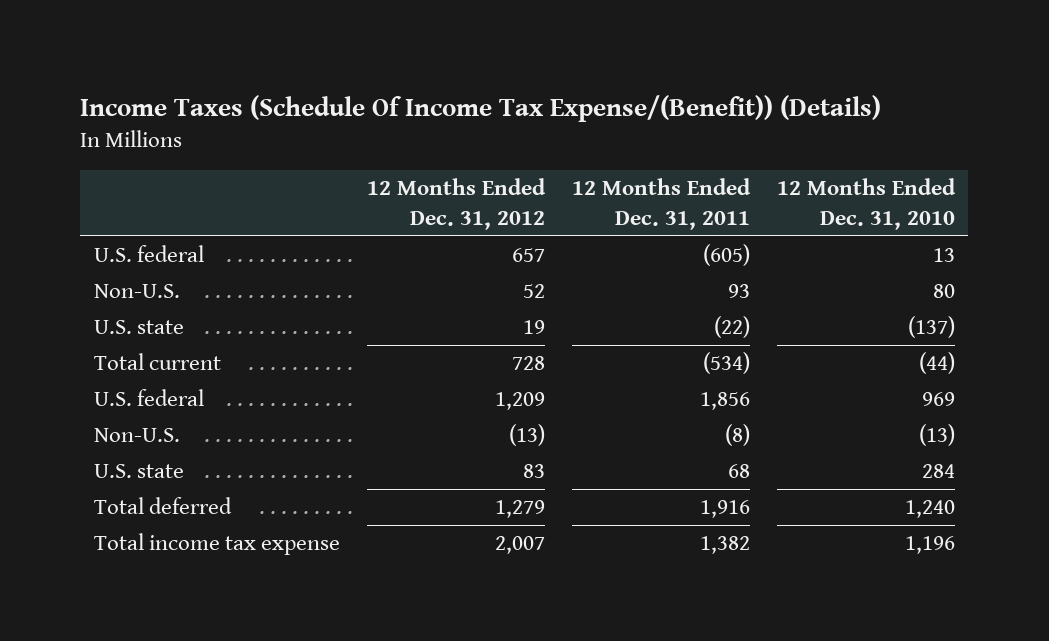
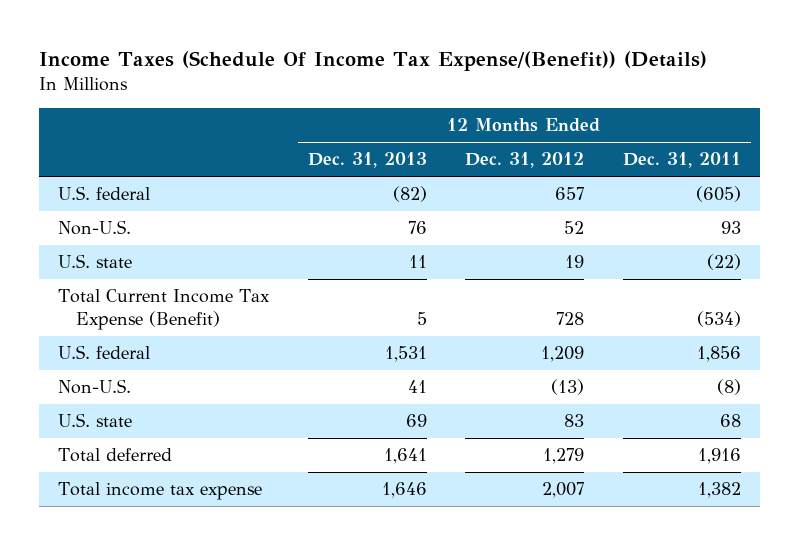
- | 12 Months Ended Dec. 31, 2012 | 12 Months Ended Dec. 31, 2011 | 12 Months Ended Dec. 31, 2010
+ | 12 Months Ended Dec. 31, 2013 | 12 Months Ended Dec. 31, 2012 | 12 Months Ended Dec. 31, 2011
- Total current | 728 | (534) | (44)
+ Total Current Income Tax Expense (Benefit) | 5 | 728 | (534)

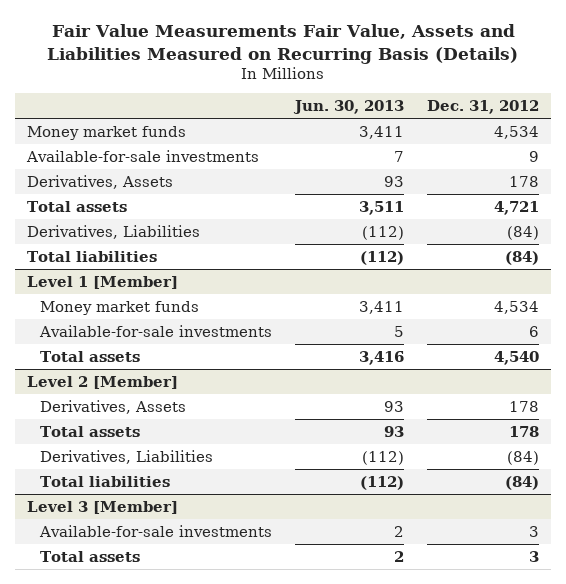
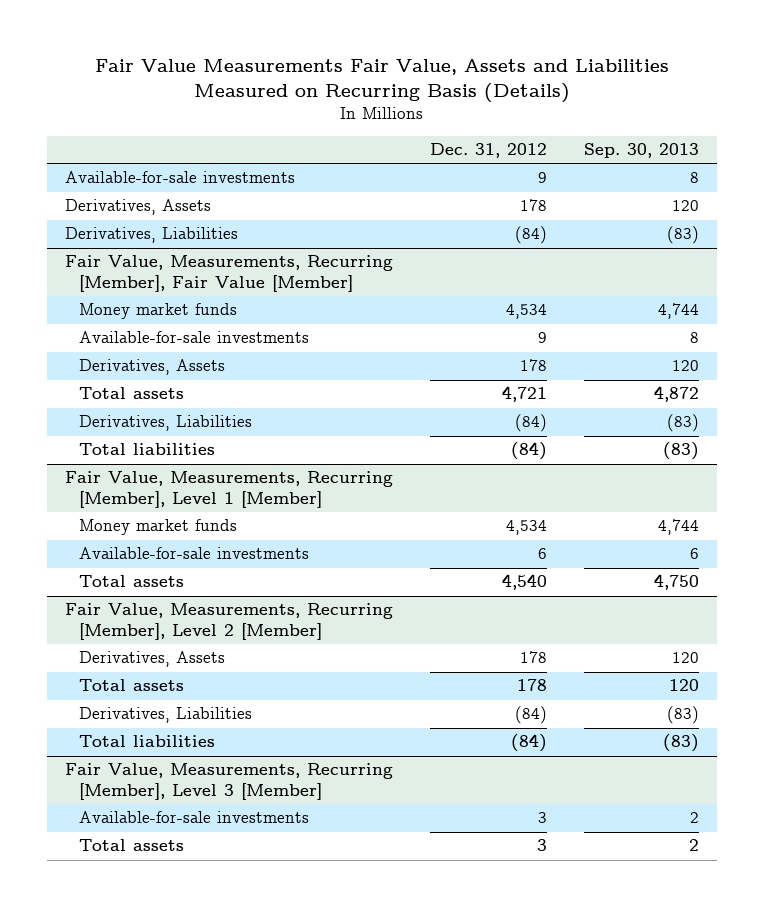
- | Jun. 30, 2013 | Dec. 31, 2012
+ | Dec. 31, 2012 | Sep. 30, 2013
+ Available-for-sale investments | 9 | 8
+ Derivatives, Assets | 178 | 120
+ Derivatives, Liabilities | (84) | (83)
+ Fair Value, Measurements, Recurring [Member], Fair Value [Member]
- Level 1 [Member]
+ Fair Value, Measurements, Recurring [Member], Level 1 [Member]
- Level 2 [Member]
+ Fair Value, Measurements, Recurring [Member], Level 2 [Member]
- Level 3 [Member]
+ Fair Value, Measurements, Recurring [Member], Level 3 [Member]

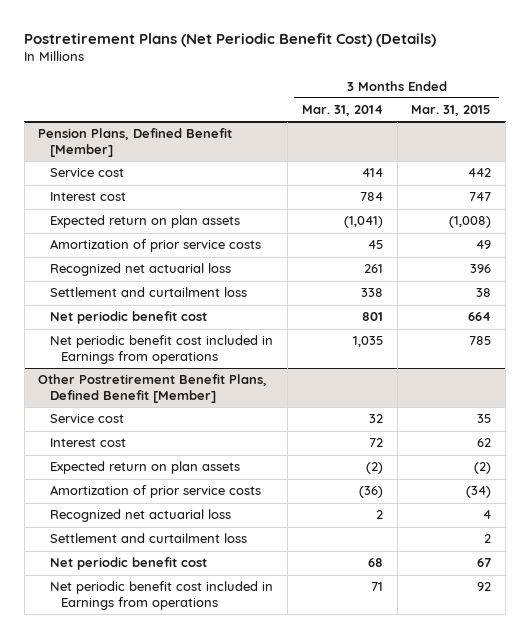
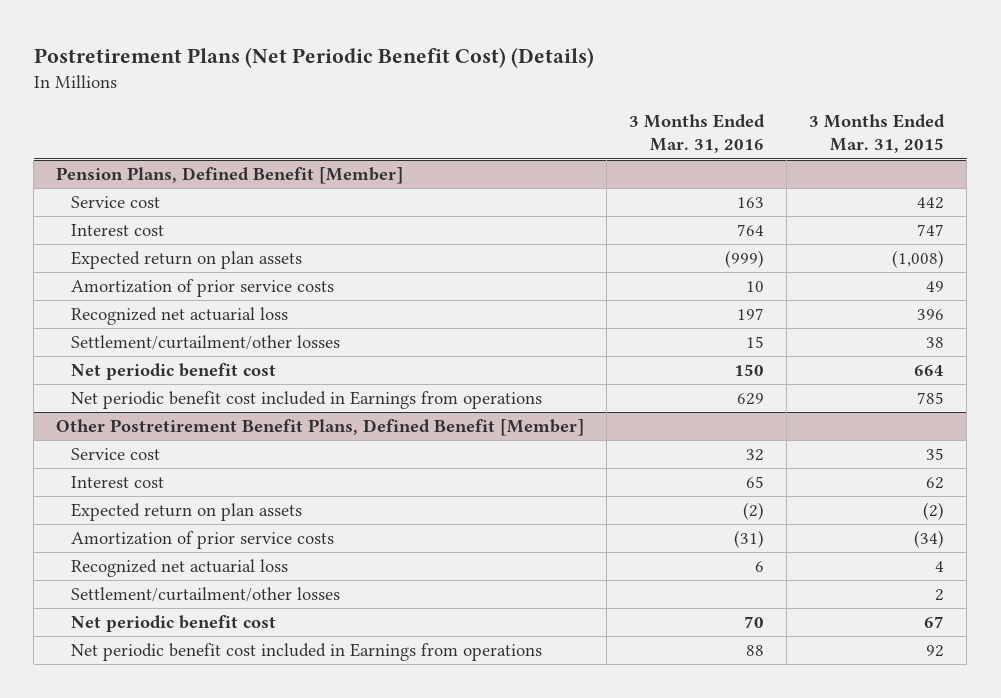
- | 3 Months Ended Mar. 31, 2014 | 3 Months Ended Mar. 31, 2015
+ | 3 Months Ended Mar. 31, 2016 | 3 Months Ended Mar. 31, 2015
@ Pension Plans, Defined Benefit [Member]
- Settlement and curtailment loss | 338 | 38
+ Settlement/curtailment/other losses | 15 | 38
@ Other Postretirement Benefit Plans, Defined Benefit [Member]
- Settlement and curtailment loss | | 2
+ Settlement/curtailment/other losses | | 2

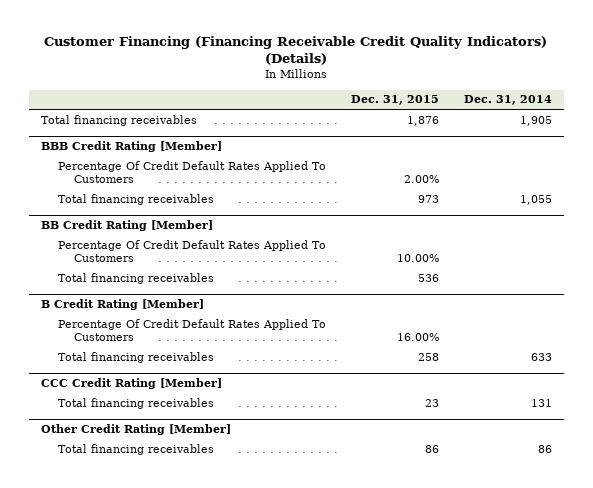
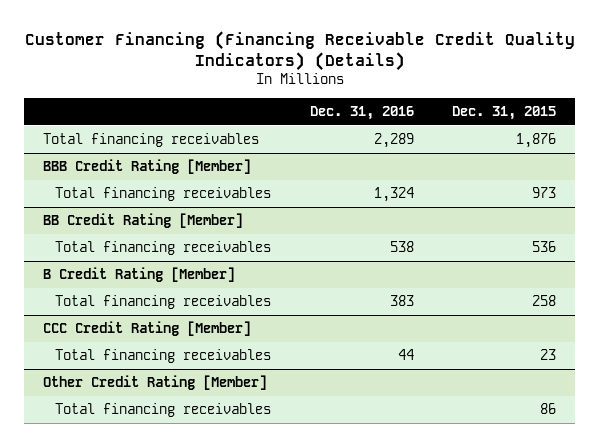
- | Dec. 31, 2015 | Dec. 31, 2014
+ | Dec. 31, 2016 | Dec. 31, 2015
@ BBB Credit Rating [Member]
- Percentage Of Credit Default Rates Applied To Customers | 2.00% |
@ BB Credit Rating [Member]
- Percentage Of Credit Default Rates Applied To Customers | 10.00% |
@ B Credit Rating [Member]
- Percentage Of Credit Default Rates Applied To Customers | 16.00% |

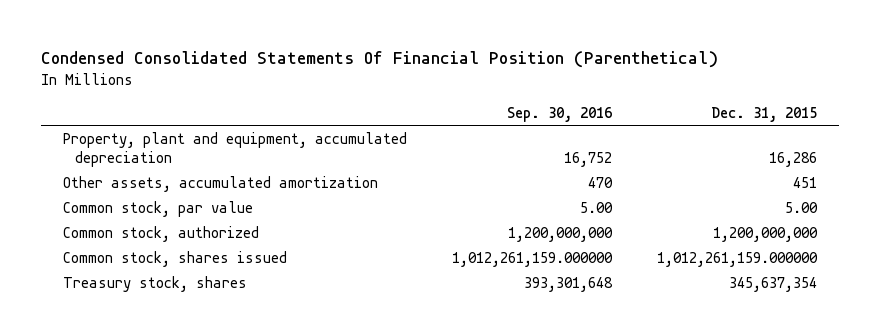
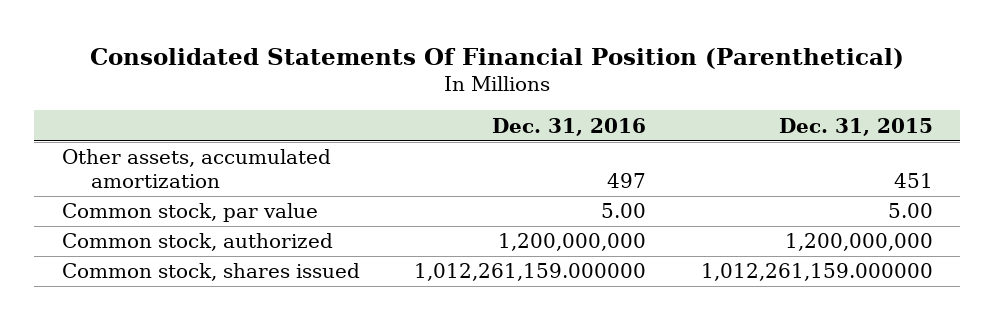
- Condensed Consolidated Statements Of Financial Position (Parenthetical)
+ Consolidated Statements Of Financial Position (Parenthetical)
- | Sep. 30, 2016 | Dec. 31, 2015
+ | Dec. 31, 2016 | Dec. 31, 2015
- Property, plant and equipment, accumulated depreciation | 16,752 | 16,286
- Treasury stock, shares | 393,301,648 | 345,637,354

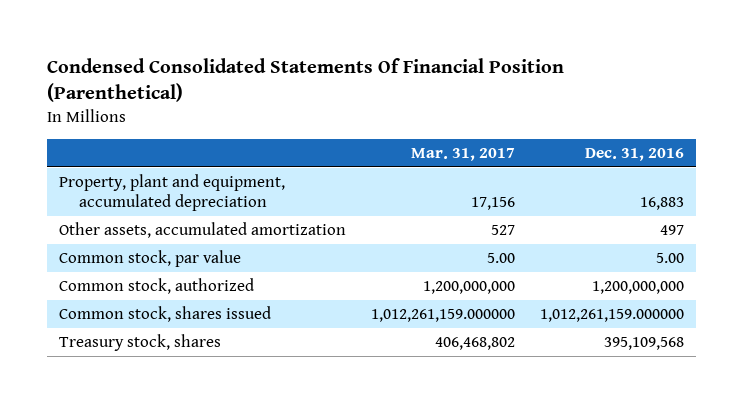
- Consolidated Statements Of Financial Position (Parenthetical)
+ Condensed Consolidated Statements Of Financial Position (Parenthetical)
- | Dec. 31, 2016 | Dec. 31, 2015
+ | Mar. 31, 2017 | Dec. 31, 2016
+ Property, plant and equipment, accumulated depreciation | 17,156 | 16,883
+ Treasury stock, shares | 406,468,802 | 395,109,568

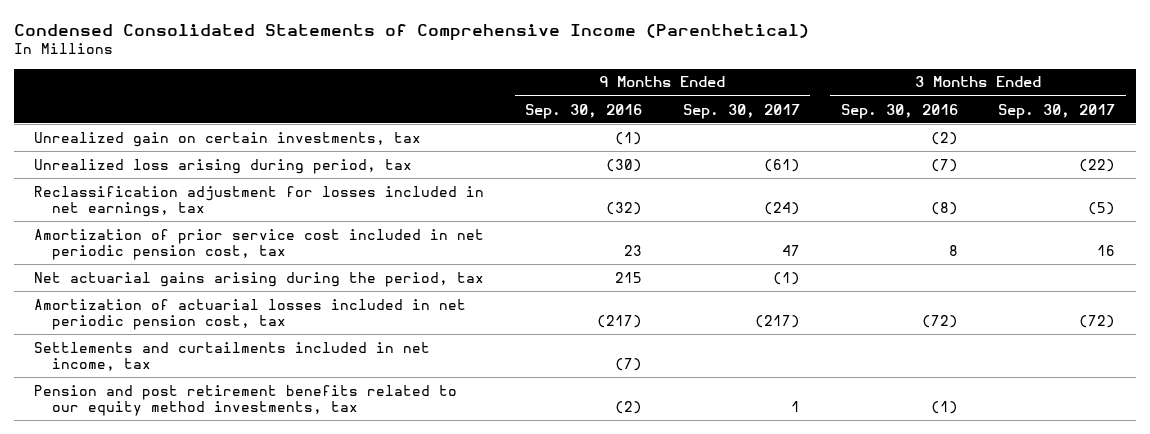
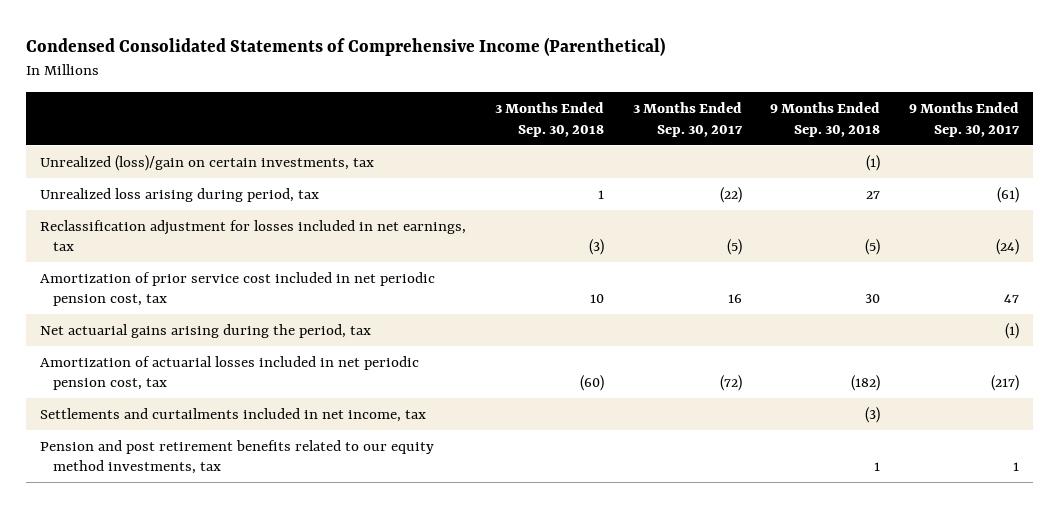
- | 9 Months Ended Sep. 30, 2016 | 9 Months Ended Sep. 30, 2017 | 3 Months Ended Sep. 30, 2016 | 3 Months Ended Sep. 30, 2017
+ | 3 Months Ended Sep. 30, 2018 | 3 Months Ended Sep. 30, 2017 | 9 Months Ended Sep. 30, 2018 | 9 Months Ended Sep. 30, 2017
- Unrealized gain on certain investments, tax | (1) | | (2) |
+ Unrealized (loss)/gain on certain investments, tax | | | (1) |

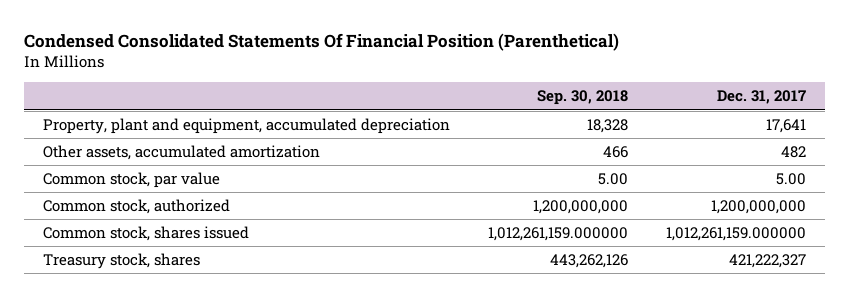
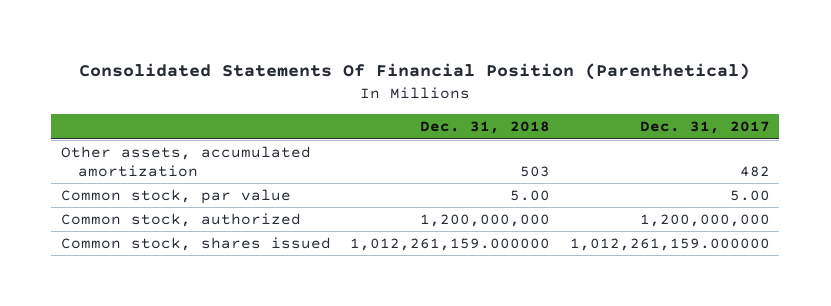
- Condensed Consolidated Statements Of Financial Position (Parenthetical)
+ Consolidated Statements Of Financial Position (Parenthetical)
- | Sep. 30, 2018 | Dec. 31, 2017
+ | Dec. 31, 2018 | Dec. 31, 2017
- Property, plant and equipment, accumulated depreciation | 18,328 | 17,641
- Treasury stock, shares | 443,262,126 | 421,222,327

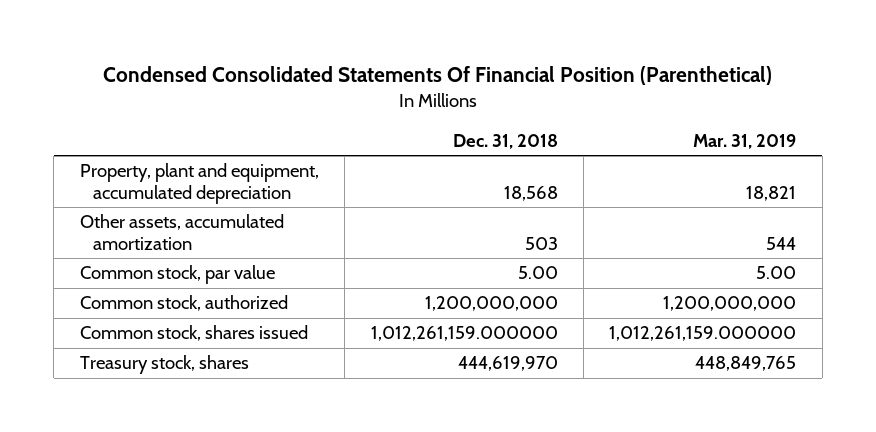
- Consolidated Statements Of Financial Position (Parenthetical)
+ Condensed Consolidated Statements Of Financial Position (Parenthetical)
- | Dec. 31, 2018 | Dec. 31, 2017
+ | Dec. 31, 2018 | Mar. 31, 2019
+ Property, plant and equipment, accumulated depreciation | 18,568 | 18,821
+ Treasury stock, shares | 444,619,970 | 448,849,765

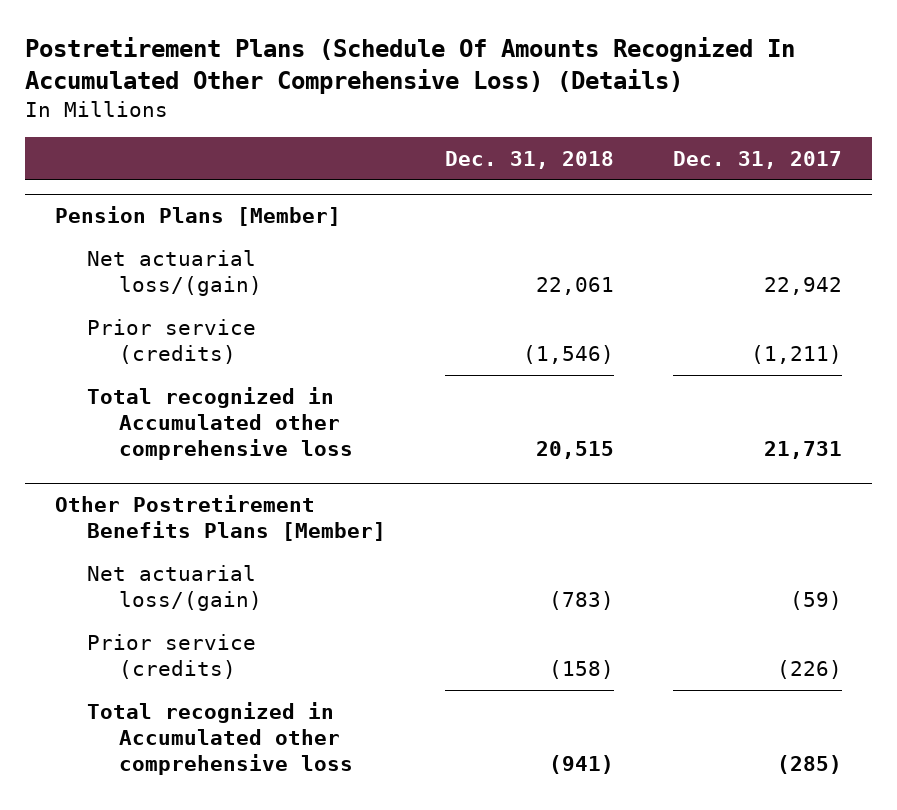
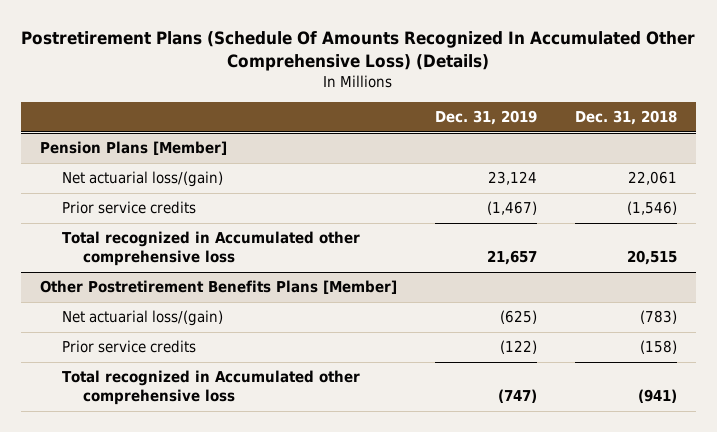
- | Dec. 31, 2018 | Dec. 31, 2017
+ | Dec. 31, 2019 | Dec. 31, 2018
@ Pension Plans [Member]
- Prior service (credits) | (1,546) | (1,211)
+ Prior service credits | (1,467) | (1,546)
@ Other Postretirement Benefits Plans [Member]
- Prior service (credits) | (158) | (226)
+ Prior service credits | (122) | (158)

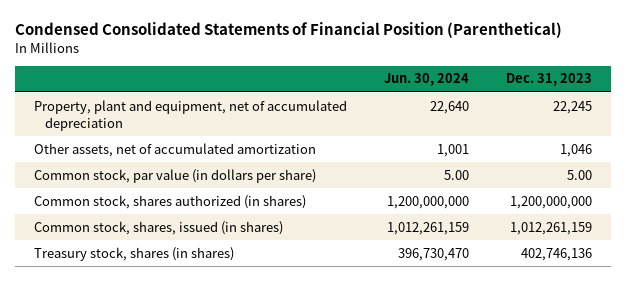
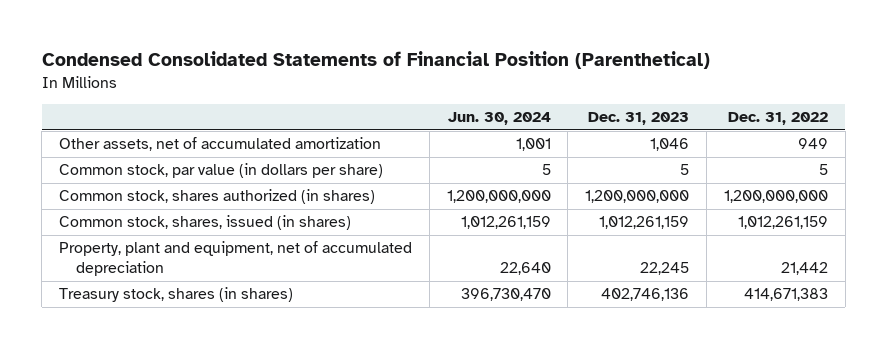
- | Jun. 30, 2024 | Dec. 31, 2023
+ | Jun. 30, 2024 | Dec. 31, 2023 | Dec. 31, 2022
- Common stock, par value (in dollars per share) | 5.00 | 5.00
+ Common stock, par value (in dollars per share) | 5 | 5 | 5
moved down: Property, plant and equipment, net of accumulated depreciation | 22,640 | 22,245 | 21,442

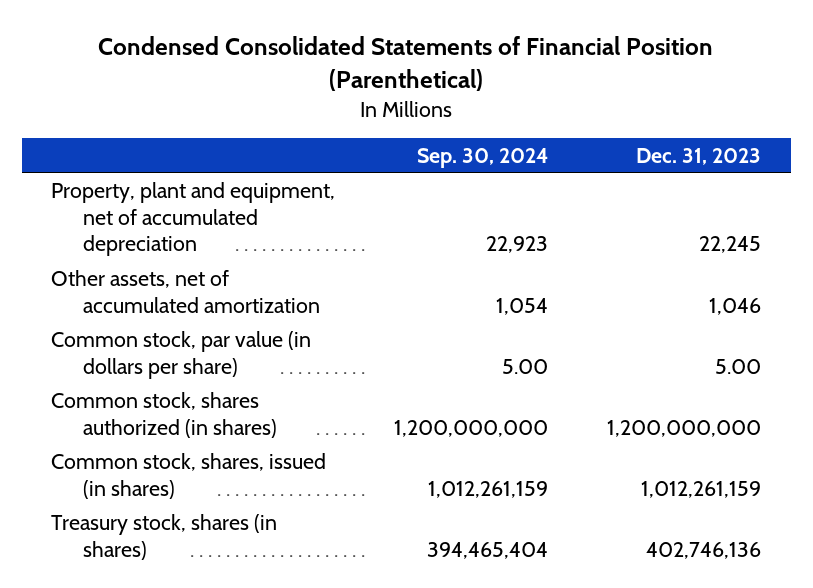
- | Jun. 30, 2024 | Dec. 31, 2023 | Dec. 31, 2022
+ | Sep. 30, 2024 | Dec. 31, 2023
moved up: Property, plant and equipment, net of accumulated depreciation | 22,923 | 22,245
- Common stock, par value (in dollars per share) | 5 | 5 | 5
+ Common stock, par value (in dollars per share) | 5.00 | 5.00

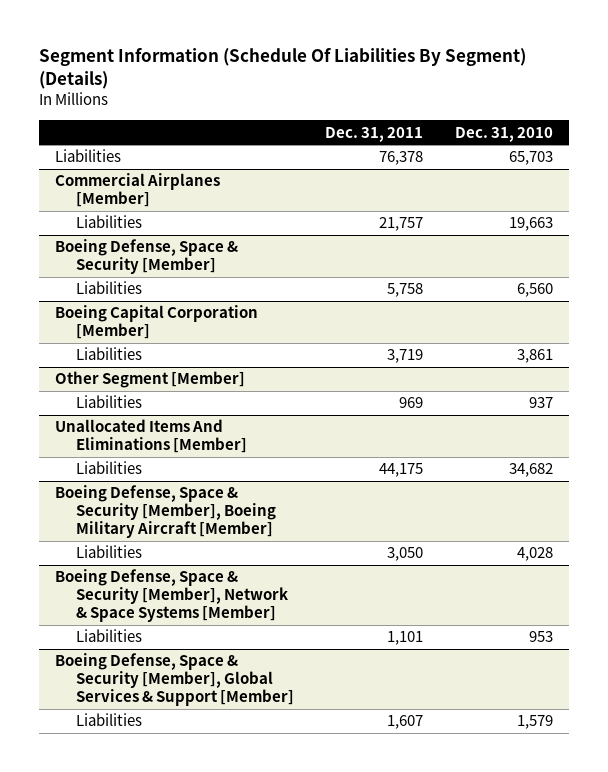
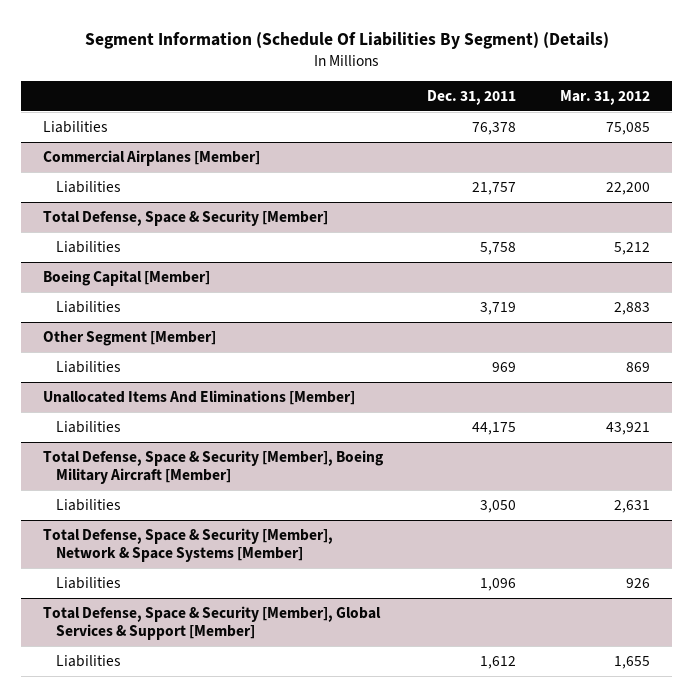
- | Dec. 31, 2011 | Dec. 31, 2010
+ | Dec. 31, 2011 | Mar. 31, 2012
- Boeing Defense, Space & Security [Member]
+ Total Defense, Space & Security [Member]
- Boeing Capital Corporation [Member]
+ Boeing Capital [Member]
- Boeing Defense, Space & Security [Member], Boeing Military Aircraft [Member]
+ Total Defense, Space & Security [Member], Boeing Military Aircraft [Member]
- Boeing Defense, Space & Security [Member], Network & Space Systems [Member]
- Liabilities | 1,101 | 953
- Boeing Defense, Space & Security [Member], Global Services & Support [Member]
- Liabilities | 1,607 | 1,579
+ Total Defense, Space & Security [Member], Network & Space Systems [Member]
+ Liabilities | 1,096 | 926
+ Total Defense, Space & Security [Member], Global Services & Support [Member]
+ Liabilities | 1,612 | 1,655

